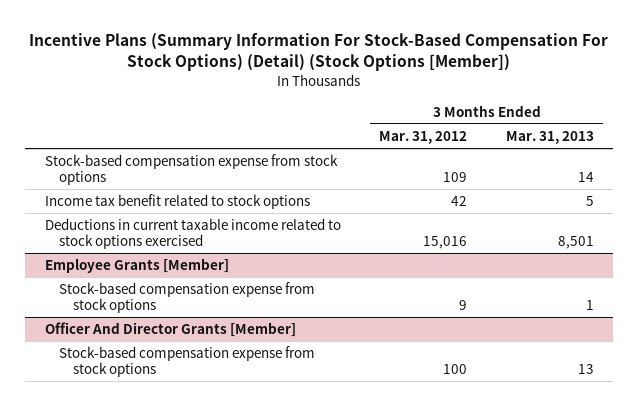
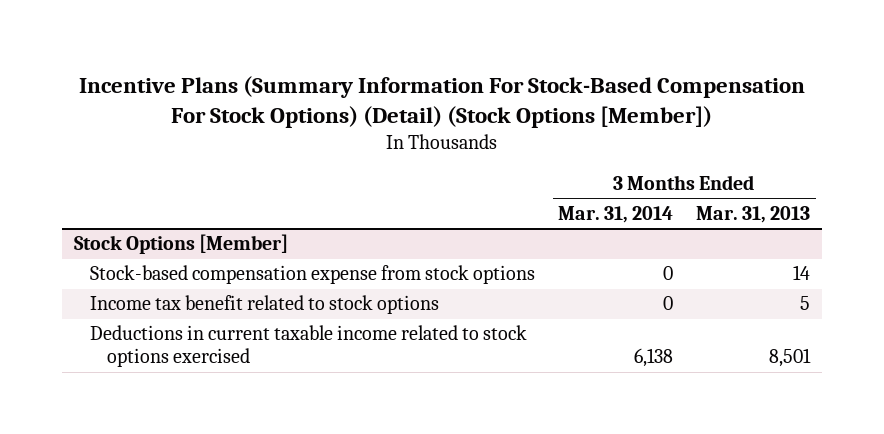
- | 3 Months Ended Mar. 31, 2012 | 3 Months Ended Mar. 31, 2013
+ | 3 Months Ended Mar. 31, 2014 | 3 Months Ended Mar. 31, 2013
+ Stock Options [Member]
- Employee Grants [Member]
- Stock-based compensation expense from stock options | 9 | 1
- Officer And Director Grants [Member]
- Stock-based compensation expense from stock options | 100 | 13

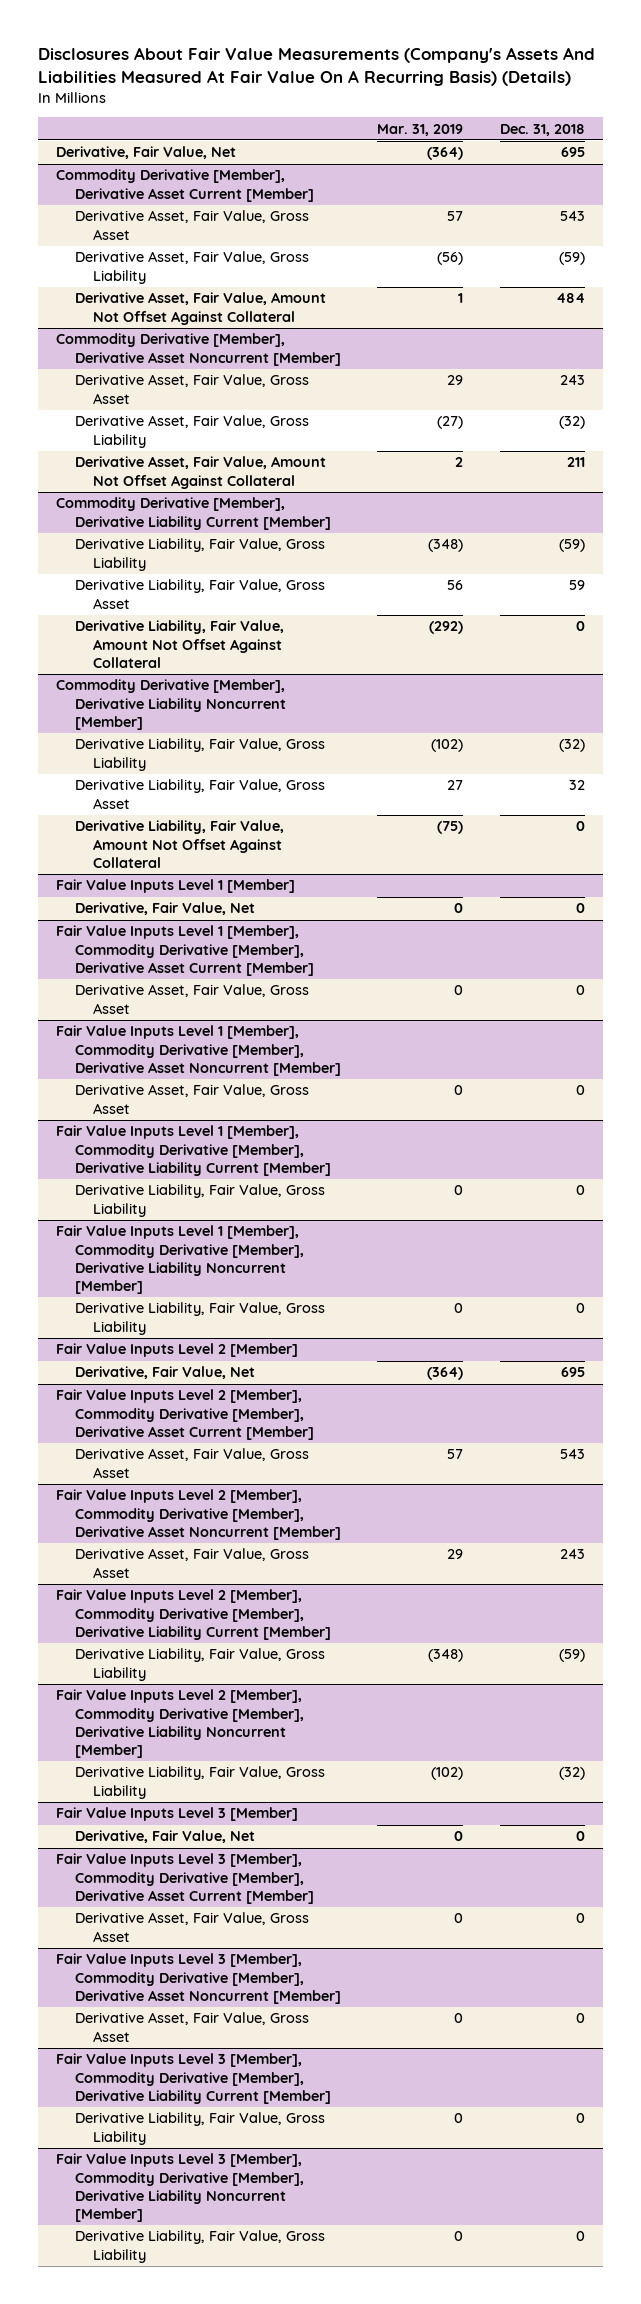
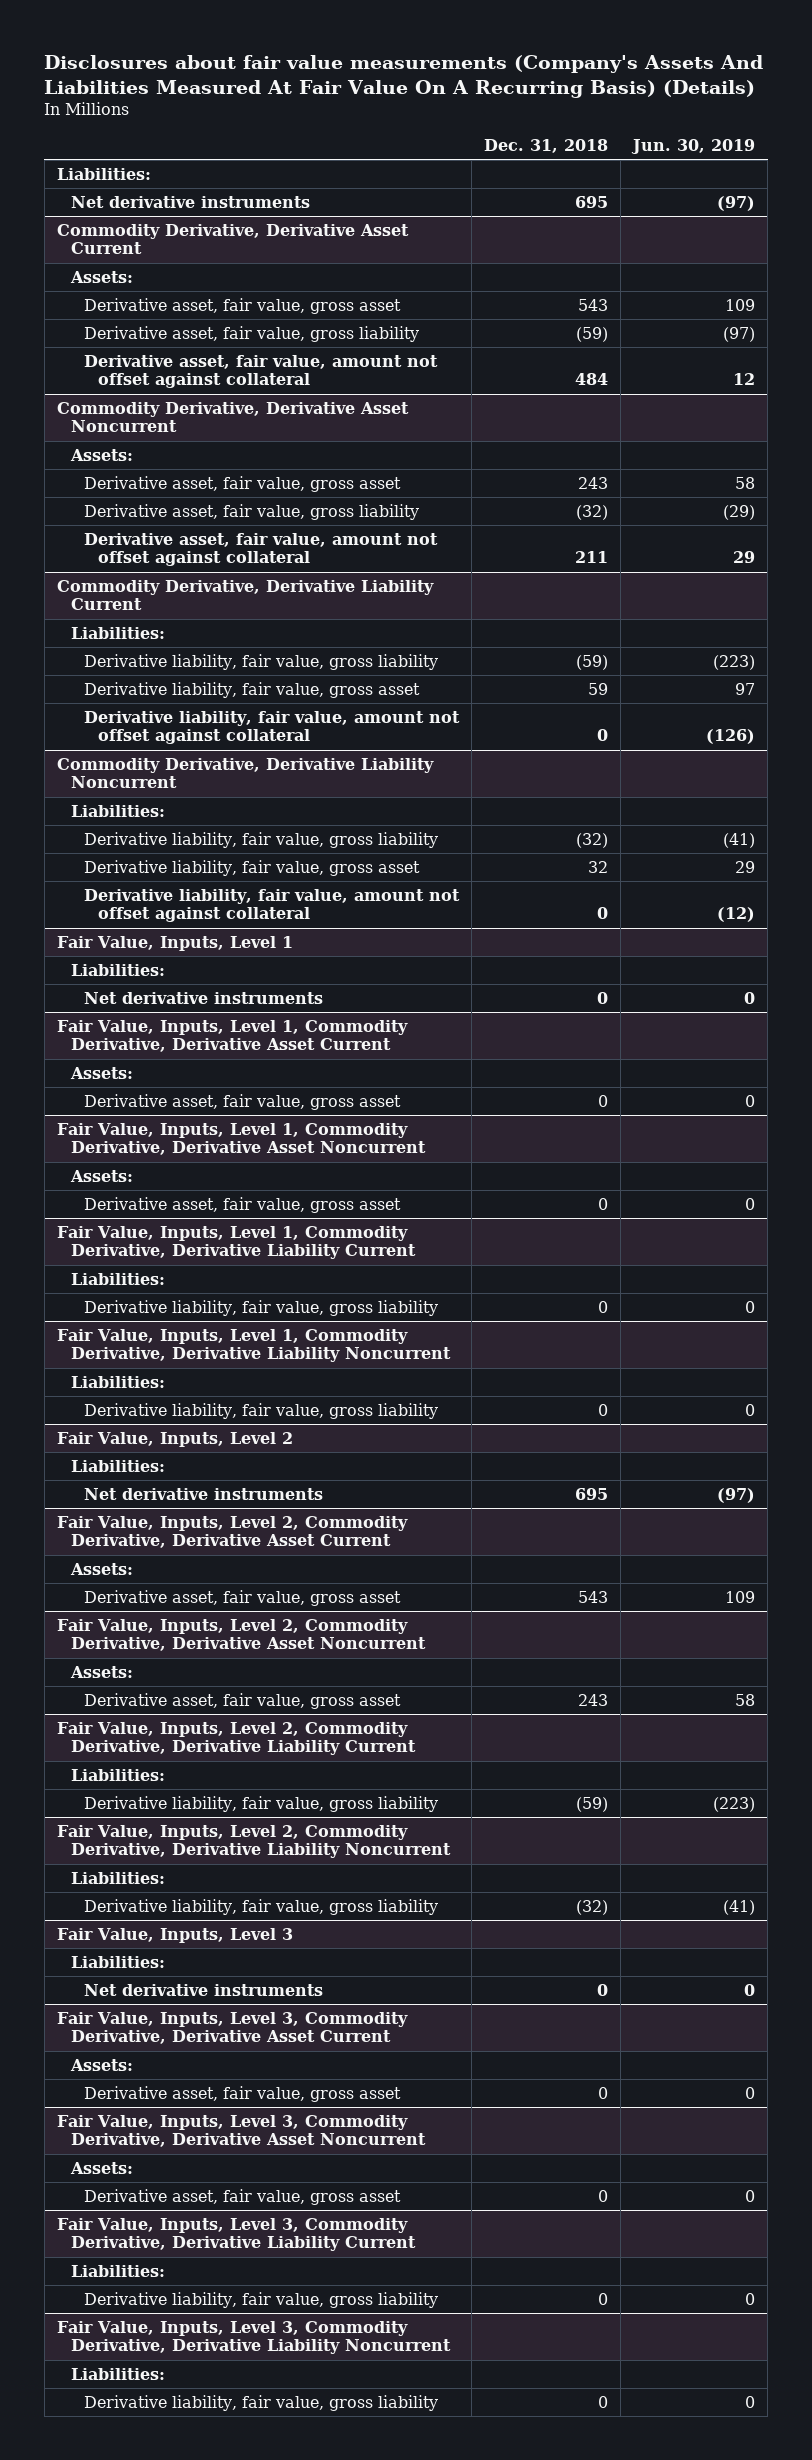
- Disclosures About Fair Value Measurements (Company's Assets And Liabilities Measured At Fair Value On A Recurring Basis) (Details)
+ Disclosures about fair value measurements (Company's Assets And Liabilities Measured At Fair Value On A Recurring Basis) (Details)
- | Mar. 31, 2019 | Dec. 31, 2018
+ | Dec. 31, 2018 | Jun. 30, 2019
- Derivative, Fair Value, Net | (364) | 695
- Commodity Derivative [Member], Derivative Asset Current [Member]
- Derivative Asset, Fair Value, Gross Asset | 57 | 543
- Derivative Asset, Fair Value, Gross Liability | (56) | (59)
- Derivative Asset, Fair Value, Amount Not Offset Against Collateral | 1 | 484
- Commodity Derivative [Member], Derivative Asset Noncurrent [Member]
- Derivative Asset, Fair Value, Gross Asset | 29 | 243
- Derivative Asset, Fair Value, Gross Liability | (27) | (32)
- Derivative Asset, Fair Value, Amount Not Offset Against Collateral | 2 | 211
- Commodity Derivative [Member], Derivative Liability Current [Member]
- Derivative Liability, Fair Value, Gross Liability | (348) | (59)
- Derivative Liability, Fair Value, Gross Asset | 56 | 59
- Derivative Liability, Fair Value, Amount Not Offset Against Collateral | (292) | 0
- Commodity Derivative [Member], Derivative Liability Noncurrent [Member]
- Derivative Liability, Fair Value, Gross Liability | (102) | (32)
- Derivative Liability, Fair Value, Gross Asset | 27 | 32
- Derivative Liability, Fair Value, Amount Not Offset Against Collateral | (75) | 0
- Fair Value Inputs Level 1 [Member]
- Derivative, Fair Value, Net | 0 | 0
- Fair Value Inputs Level 1 [Member], Commodity Derivative [Member], Derivative Asset Current [Member]
- Derivative Asset, Fair Value, Gross Asset | 0 | 0
- Fair Value Inputs Level 1 [Member], Commodity Derivative [Member], Derivative Asset Noncurrent [Member]
- Derivative Asset, Fair Value, Gross Asset | 0 | 0
- Fair Value Inputs Level 1 [Member], Commodity Derivative [Member], Derivative Liability Current [Member]
- Derivative Liability, Fair Value, Gross Liability | 0 | 0
- Fair Value Inputs Level 1 [Member], Commodity Derivative [Member], Derivative Liability Noncurrent [Member]
- Derivative Liability, Fair Value, Gross Liability | 0 | 0
- Fair Value Inputs Level 2 [Member]
- Derivative, Fair Value, Net | (364) | 695
- Fair Value Inputs Level 2 [Member], Commodity Derivative [Member], Derivative Asset Current [Member]
- Derivative Asset, Fair Value, Gross Asset | 57 | 543
- Fair Value Inputs Level 2 [Member], Commodity Derivative [Member], Derivative Asset Noncurrent [Member]
- Derivative Asset, Fair Value, Gross Asset | 29 | 243
- Fair Value Inputs Level 2 [Member], Commodity Derivative [Member], Derivative Liability Current [Member]
- Derivative Liability, Fair Value, Gross Liability | (348) | (59)
- Fair Value Inputs Level 2 [Member], Commodity Derivative [Member], Derivative Liability Noncurrent [Member]
- Derivative Liability, Fair Value, Gross Liability | (102) | (32)
- Fair Value Inputs Level 3 [Member]
- Derivative, Fair Value, Net | 0 | 0
- Fair Value Inputs Level 3 [Member], Commodity Derivative [Member], Derivative Asset Current [Member]
- Derivative Asset, Fair Value, Gross Asset | 0 | 0
- Fair Value Inputs Level 3 [Member], Commodity Derivative [Member], Derivative Asset Noncurrent [Member]
- Derivative Asset, Fair Value, Gross Asset | 0 | 0
- Fair Value Inputs Level 3 [Member], Commodity Derivative [Member], Derivative Liability Current [Member]
- Derivative Liability, Fair Value, Gross Liability | 0 | 0
- Fair Value Inputs Level 3 [Member], Commodity Derivative [Member], Derivative Liability Noncurrent [Member]
- Derivative Liability, Fair Value, Gross Liability | 0 | 0
+ Liabilities:
+ Net derivative instruments | 695 | (97)
+ Commodity Derivative, Derivative Asset Current
+ Assets:
+ Derivative asset, fair value, gross asset | 543 | 109
+ Derivative asset, fair value, gross liability | (59) | (97)
+ Derivative asset, fair value, amount not offset against collateral | 484 | 12
+ Commodity Derivative, Derivative Asset Noncurrent
+ Assets:
+ Derivative asset, fair value, gross asset | 243 | 58
+ Derivative asset, fair value, gross liability | (32) | (29)
+ Derivative asset, fair value, amount not offset against collateral | 211 | 29
+ Commodity Derivative, Derivative Liability Current
+ Liabilities:
+ Derivative liability, fair value, gross liability | (59) | (223)
+ Derivative liability, fair value, gross asset | 59 | 97
+ Derivative liability, fair value, amount not offset against collateral | 0 | (126)
+ Commodity Derivative, Derivative Liability Noncurrent
+ Liabilities:
+ Derivative liability, fair value, gross liability | (32) | (41)
+ Derivative liability, fair value, gross asset | 32 | 29
+ Derivative liability, fair value, amount not offset against collateral | 0 | (12)
+ Fair Value, Inputs, Level 1
+ Liabilities:
+ Net derivative instruments | 0 | 0
+ Fair Value, Inputs, Level 1, Commodity Derivative, Derivative Asset Current
+ Assets:
+ Derivative asset, fair value, gross asset | 0 | 0
+ Fair Value, Inputs, Level 1, Commodity Derivative, Derivative Asset Noncurrent
+ Assets:
+ Derivative asset, fair value, gross asset | 0 | 0
+ Fair Value, Inputs, Level 1, Commodity Derivative, Derivative Liability Current
+ Liabilities:
+ Derivative liability, fair value, gross liability | 0 | 0
+ Fair Value, Inputs, Level 1, Commodity Derivative, Derivative Liability Noncurrent
+ Liabilities:
+ Derivative liability, fair value, gross liability | 0 | 0
+ Fair Value, Inputs, Level 2
+ Liabilities:
+ Net derivative instruments | 695 | (97)
+ Fair Value, Inputs, Level 2, Commodity Derivative, Derivative Asset Current
+ Assets:
+ Derivative asset, fair value, gross asset | 543 | 109
+ Fair Value, Inputs, Level 2, Commodity Derivative, Derivative Asset Noncurrent
+ Assets:
+ Derivative asset, fair value, gross asset | 243 | 58
+ Fair Value, Inputs, Level 2, Commodity Derivative, Derivative Liability Current
+ Liabilities:
+ Derivative liability, fair value, gross liability | (59) | (223)
+ Fair Value, Inputs, Level 2, Commodity Derivative, Derivative Liability Noncurrent
+ Liabilities:
+ Derivative liability, fair value, gross liability | (32) | (41)
+ Fair Value, Inputs, Level 3
+ Liabilities:
+ Net derivative instruments | 0 | 0
+ Fair Value, Inputs, Level 3, Commodity Derivative, Derivative Asset Current
+ Assets:
+ Derivative asset, fair value, gross asset | 0 | 0
+ Fair Value, Inputs, Level 3, Commodity Derivative, Derivative Asset Noncurrent
+ Assets:
+ Derivative asset, fair value, gross asset | 0 | 0
+ Fair Value, Inputs, Level 3, Commodity Derivative, Derivative Liability Current
+ Liabilities:
+ Derivative liability, fair value, gross liability | 0 | 0
+ Fair Value, Inputs, Level 3, Commodity Derivative, Derivative Liability Noncurrent
+ Liabilities:
+ Derivative liability, fair value, gross liability | 0 | 0

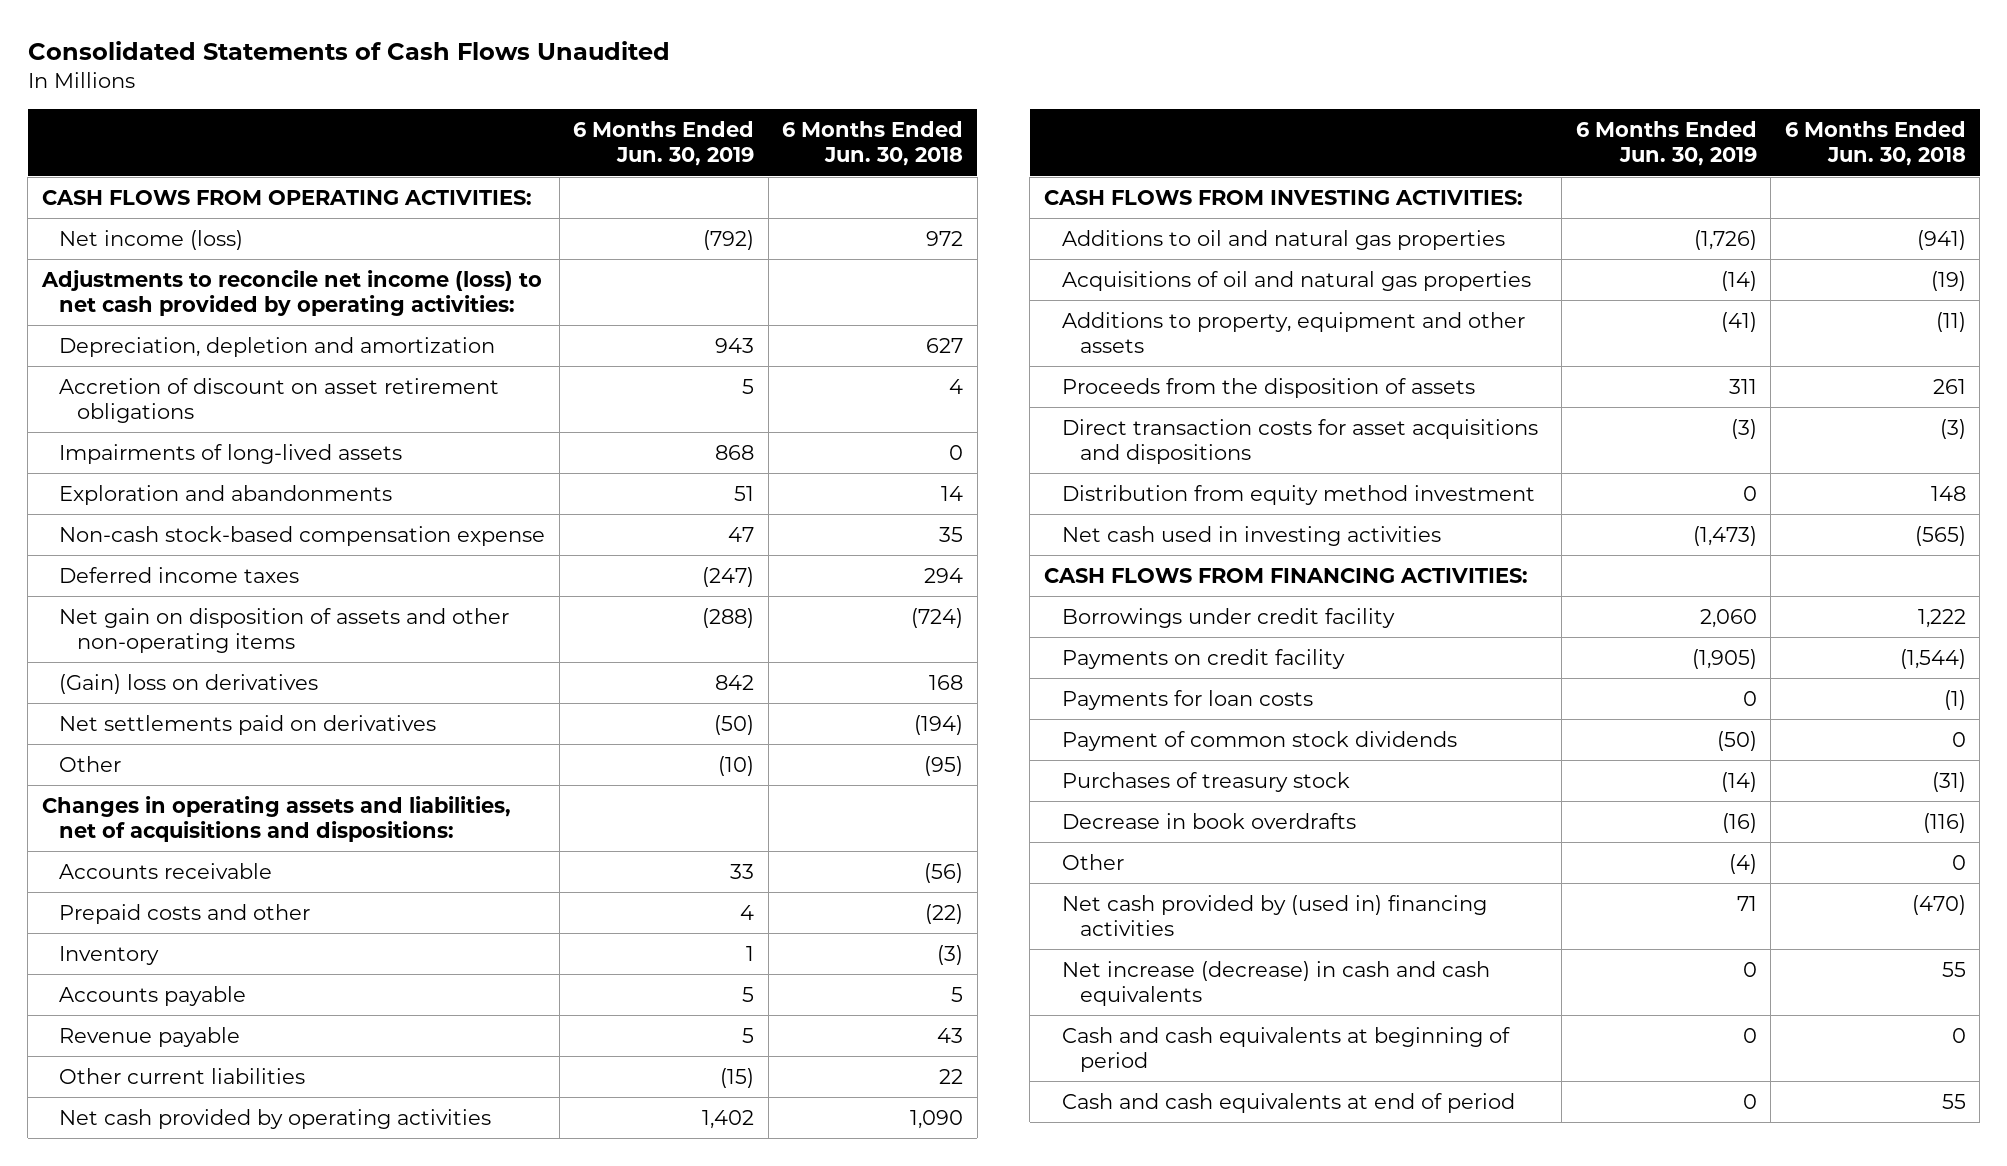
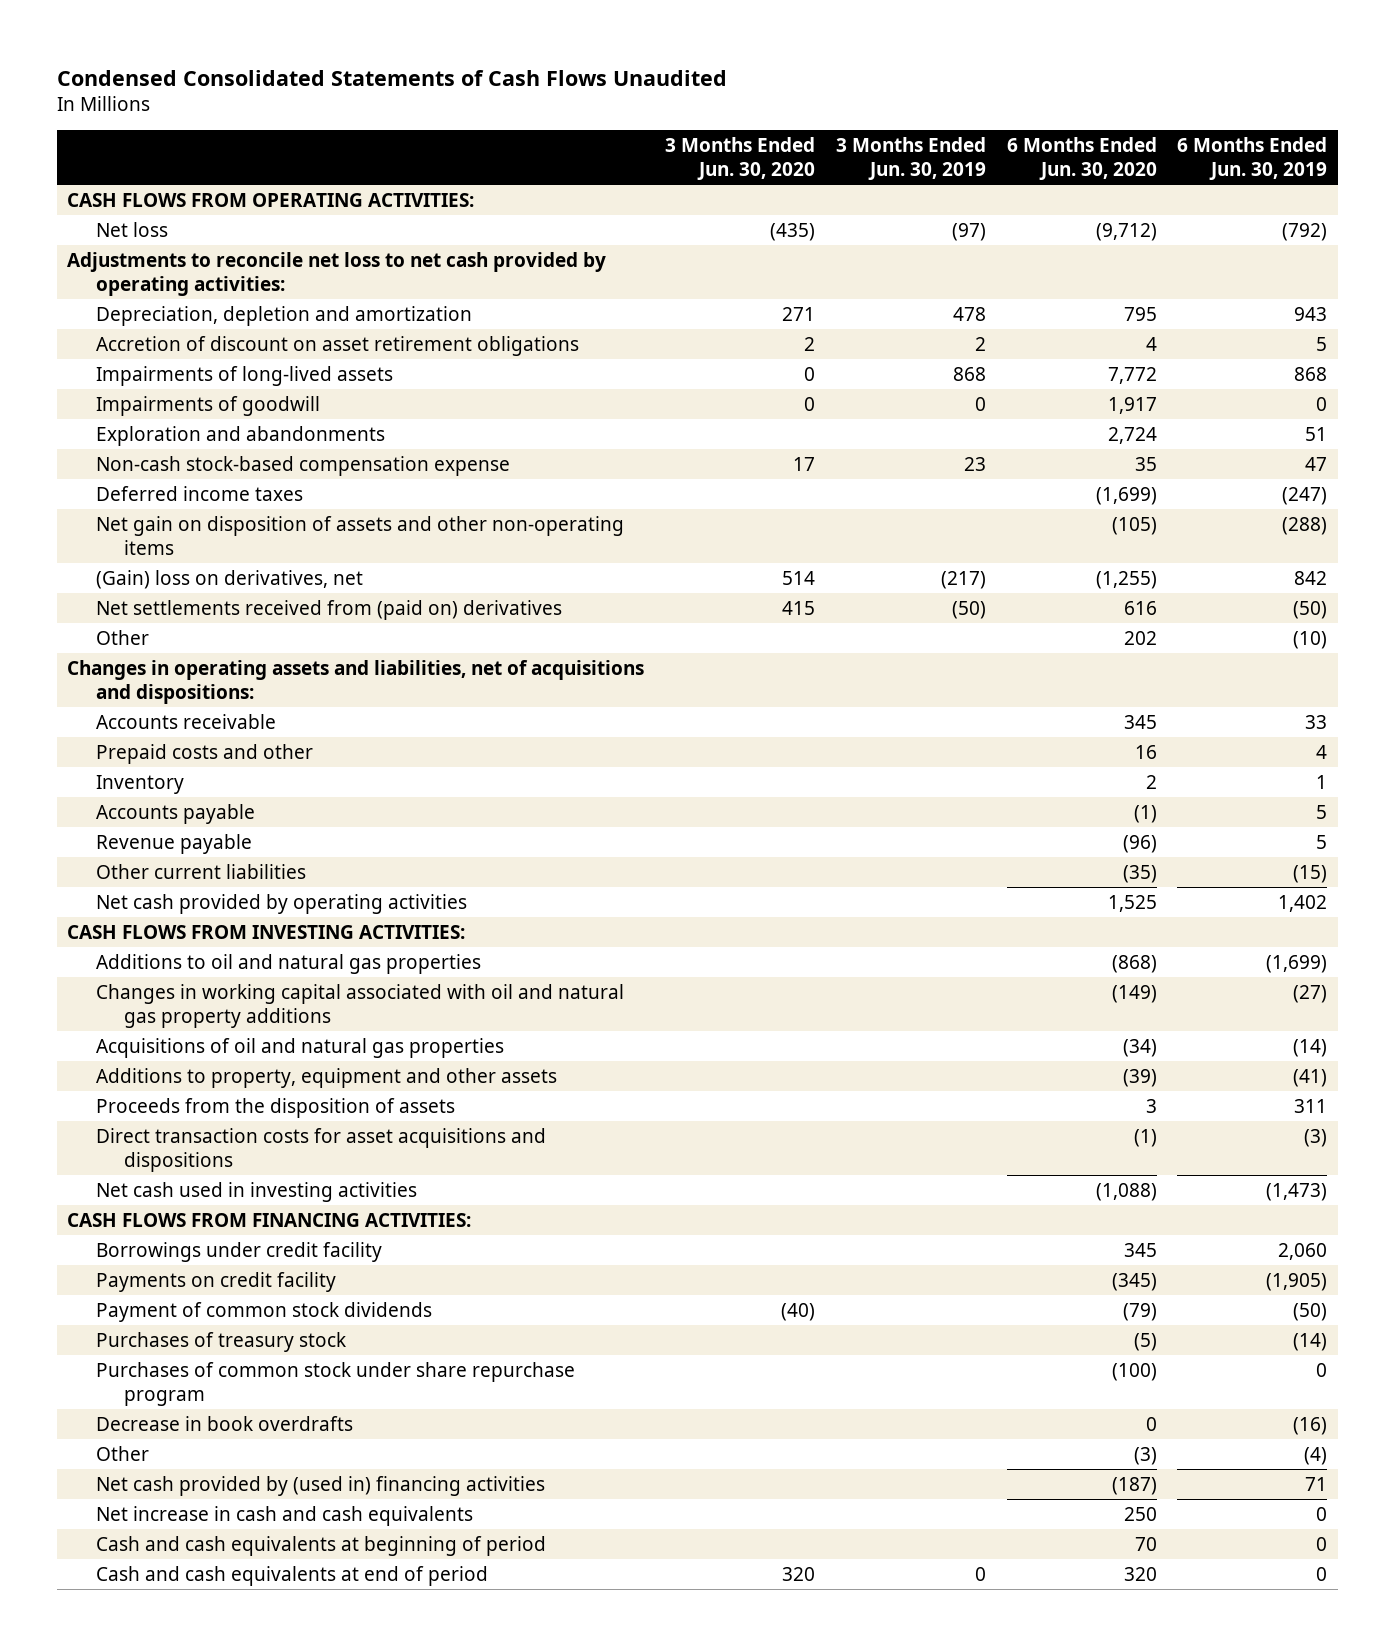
- Consolidated Statements of Cash Flows Unaudited
+ Condensed Consolidated Statements of Cash Flows Unaudited
- | 6 Months Ended Jun. 30, 2019 | 6 Months Ended Jun. 30, 2018
+ | 3 Months Ended Jun. 30, 2020 | 3 Months Ended Jun. 30, 2019 | 6 Months Ended Jun. 30, 2020 | 6 Months Ended Jun. 30, 2019
- Net income (loss) | (792) | 972
- Adjustments to reconcile net income (loss) to net cash provided by operating activities:
+ Net loss | (435) | (97) | (9,712) | (792)
+ Adjustments to reconcile net loss to net cash provided by operating activities:
+ Impairments of goodwill | 0 | 0 | 1,917 | 0
- (Gain) loss on derivatives | 842 | 168
- Net settlements paid on derivatives | (50) | (194)
+ (Gain) loss on derivatives, net | 514 | (217) | (1,255) | 842
+ Net settlements received from (paid on) derivatives | 415 | (50) | 616 | (50)
- Additions to oil and natural gas properties | (1,726) | (941)
+ Additions to oil and natural gas properties | | | (868) | (1,699)
+ Changes in working capital associated with oil and natural gas property additions | | | (149) | (27)
- Distribution from equity method investment | 0 | 148
- Payments for loan costs | 0 | (1)
+ Purchases of common stock under share repurchase program | | | (100) | 0
- Net increase (decrease) in cash and cash equivalents | 0 | 55
+ Net increase in cash and cash equivalents | | | 250 | 0

